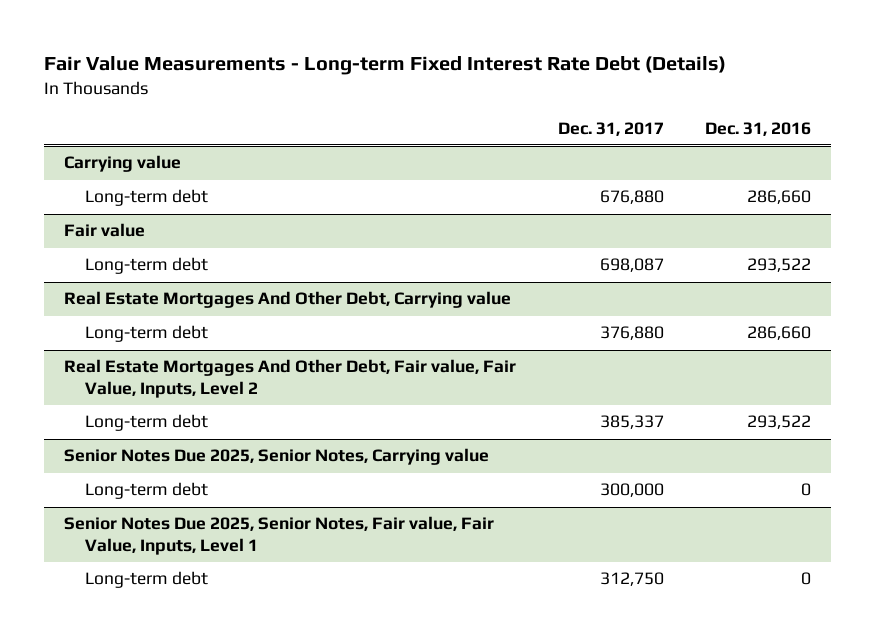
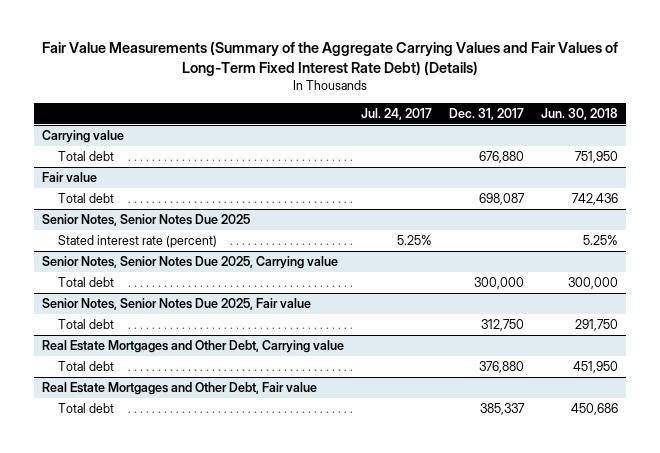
- Fair Value Measurements - Long-term Fixed Interest Rate Debt (Details)
+ Fair Value Measurements (Summary of the Aggregate Carrying Values and Fair Values of Long-Term Fixed Interest Rate Debt) (Details)
- | Dec. 31, 2017 | Dec. 31, 2016
+ | Jul. 24, 2017 | Dec. 31, 2017 | Jun. 30, 2018
@ Carrying value
- Long-term debt | 676,880 | 286,660
+ Total debt | | 676,880 | 751,950
@ Fair value
- Long-term debt | 698,087 | 293,522
- Real Estate Mortgages And Other Debt, Carrying value
- Long-term debt | 376,880 | 286,660
- Real Estate Mortgages And Other Debt, Fair value, Fair Value, Inputs, Level 2
- Long-term debt | 385,337 | 293,522
- Senior Notes Due 2025, Senior Notes, Carrying value
- Long-term debt | 300,000 | 0
- Senior Notes Due 2025, Senior Notes, Fair value, Fair Value, Inputs, Level 1
- Long-term debt | 312,750 | 0
@ Fair value
+ Total debt | | 698,087 | 742,436
+ Senior Notes, Senior Notes Due 2025
+ Stated interest rate (percent) | 5.25% | | 5.25%
+ Senior Notes, Senior Notes Due 2025, Carrying value
+ Total debt | | 300,000 | 300,000
+ Senior Notes, Senior Notes Due 2025, Fair value
+ Total debt | | 312,750 | 291,750
+ Real Estate Mortgages and Other Debt, Carrying value
+ Total debt | | 376,880 | 451,950
+ Real Estate Mortgages and Other Debt, Fair value
+ Total debt | | 385,337 | 450,686

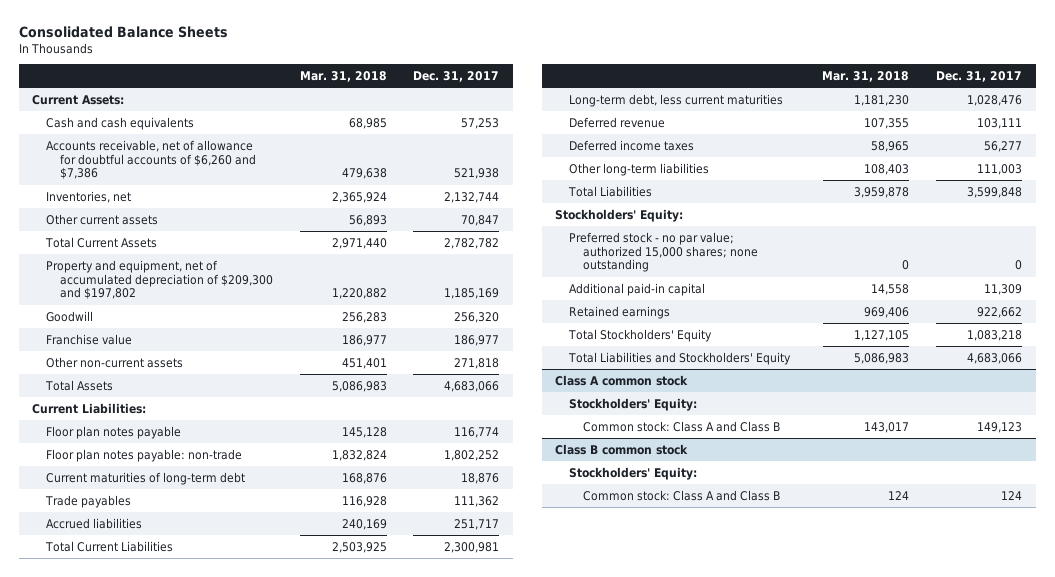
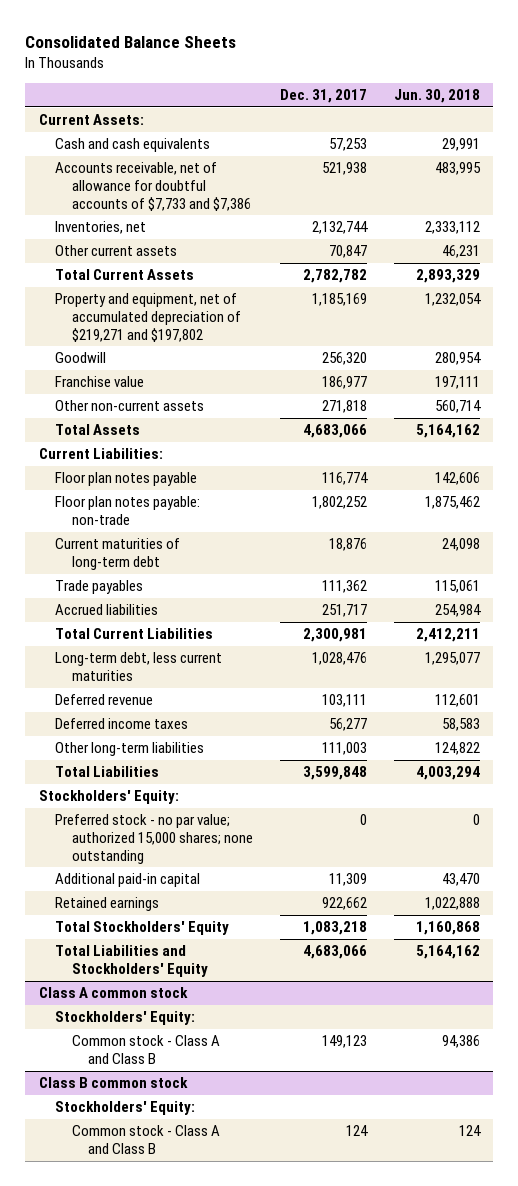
- | Mar. 31, 2018 | Dec. 31, 2017
+ | Dec. 31, 2017 | Jun. 30, 2018
- Accounts receivable, net of allowance for doubtful accounts of $6,260 and $7,386 | 479,638 | 521,938
+ Accounts receivable, net of allowance for doubtful accounts of $7,733 and $7,386 | 521,938 | 483,995
- Property and equipment, net of accumulated depreciation of $209,300 and $197,802 | 1,220,882 | 1,185,169
+ Property and equipment, net of accumulated depreciation of $219,271 and $197,802 | 1,185,169 | 1,232,054
@ Class A common stock
- Common stock: Class A and Class B | 143,017 | 149,123
+ Common stock - Class A and Class B | 149,123 | 94,386
@ Class B common stock
- Common stock: Class A and Class B | 124 | 124
+ Common stock - Class A and Class B | 124 | 124

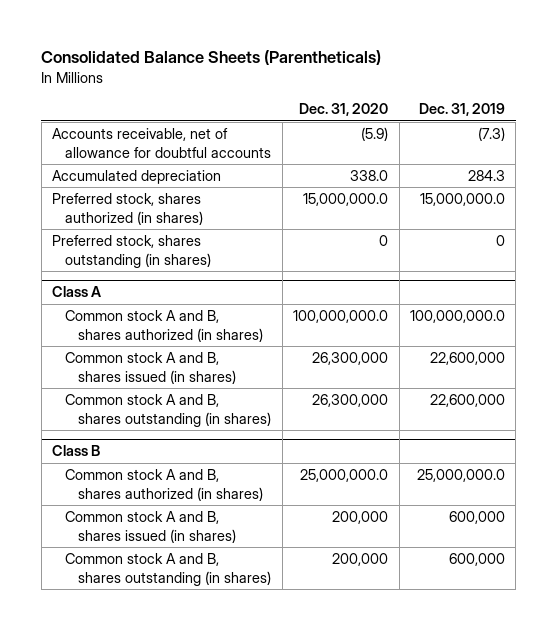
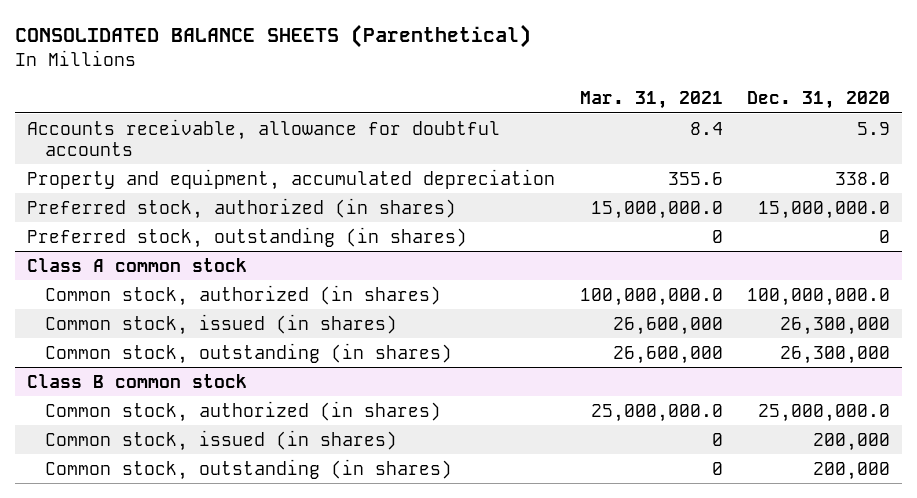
- Consolidated Balance Sheets (Parentheticals)
+ CONSOLIDATED BALANCE SHEETS (Parenthetical)
- | Dec. 31, 2020 | Dec. 31, 2019
+ | Mar. 31, 2021 | Dec. 31, 2020
- Accounts receivable, net of allowance for doubtful accounts | (5.9) | (7.3)
- Accumulated depreciation | 338.0 | 284.3
- Preferred stock, shares authorized (in shares) | 15,000,000.0 | 15,000,000.0
- Preferred stock, shares outstanding (in shares) | 0 | 0
- Class A
- Common stock A and B, shares authorized (in shares) | 100,000,000.0 | 100,000,000.0
- Common stock A and B, shares issued (in shares) | 26,300,000 | 22,600,000
- Common stock A and B, shares outstanding (in shares) | 26,300,000 | 22,600,000
- Class B
- Common stock A and B, shares authorized (in shares) | 25,000,000.0 | 25,000,000.0
- Common stock A and B, shares issued (in shares) | 200,000 | 600,000
- Common stock A and B, shares outstanding (in shares) | 200,000 | 600,000
+ Accounts receivable, allowance for doubtful accounts | 8.4 | 5.9
+ Property and equipment, accumulated depreciation | 355.6 | 338.0
+ Preferred stock, authorized (in shares) | 15,000,000.0 | 15,000,000.0
+ Preferred stock, outstanding (in shares) | 0 | 0
+ Class A common stock
+ Common stock, authorized (in shares) | 100,000,000.0 | 100,000,000.0
+ Common stock, issued (in shares) | 26,600,000 | 26,300,000
+ Common stock, outstanding (in shares) | 26,600,000 | 26,300,000
+ Class B common stock
+ Common stock, authorized (in shares) | 25,000,000.0 | 25,000,000.0
+ Common stock, issued (in shares) | 0 | 200,000
+ Common stock, outstanding (in shares) | 0 | 200,000

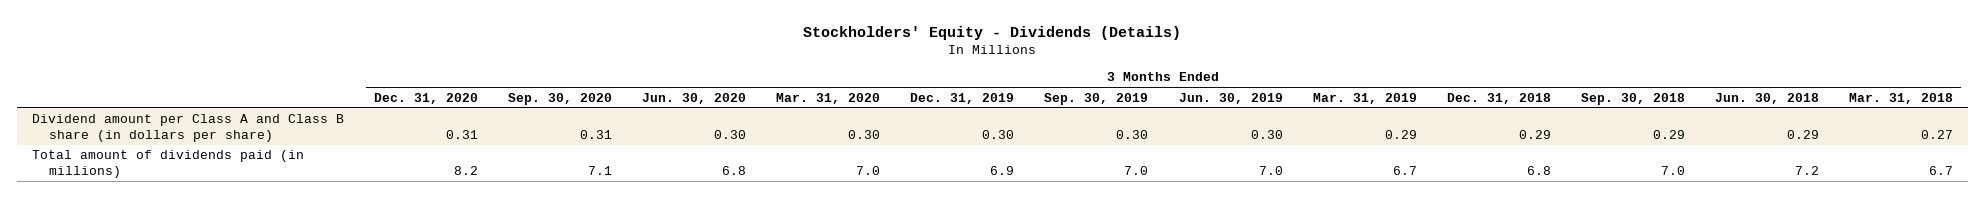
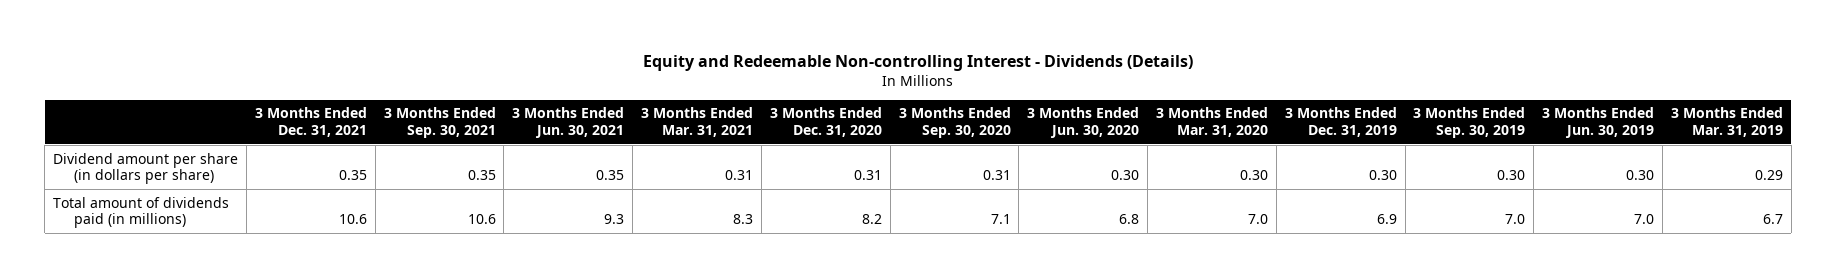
- Stockholders' Equity - Dividends (Details)
+ Equity and Redeemable Non-controlling Interest - Dividends (Details)
- | 3 Months Ended Dec. 31, 2020 | 3 Months Ended Sep. 30, 2020 | 3 Months Ended Jun. 30, 2020 | 3 Months Ended Mar. 31, 2020 | 3 Months Ended Dec. 31, 2019 | 3 Months Ended Sep. 30, 2019 | 3 Months Ended Jun. 30, 2019 | 3 Months Ended Mar. 31, 2019 | 3 Months Ended Dec. 31, 2018 | 3 Months Ended Sep. 30, 2018 | 3 Months Ended Jun. 30, 2018 | 3 Months Ended Mar. 31, 2018
+ | 3 Months Ended Dec. 31, 2021 | 3 Months Ended Sep. 30, 2021 | 3 Months Ended Jun. 30, 2021 | 3 Months Ended Mar. 31, 2021 | 3 Months Ended Dec. 31, 2020 | 3 Months Ended Sep. 30, 2020 | 3 Months Ended Jun. 30, 2020 | 3 Months Ended Mar. 31, 2020 | 3 Months Ended Dec. 31, 2019 | 3 Months Ended Sep. 30, 2019 | 3 Months Ended Jun. 30, 2019 | 3 Months Ended Mar. 31, 2019
- Dividend amount per Class A and Class B share (in dollars per share) | 0.31 | 0.31 | 0.30 | 0.30 | 0.30 | 0.30 | 0.30 | 0.29 | 0.29 | 0.29 | 0.29 | 0.27
+ Dividend amount per share (in dollars per share) | 0.35 | 0.35 | 0.35 | 0.31 | 0.31 | 0.31 | 0.30 | 0.30 | 0.30 | 0.30 | 0.30 | 0.29

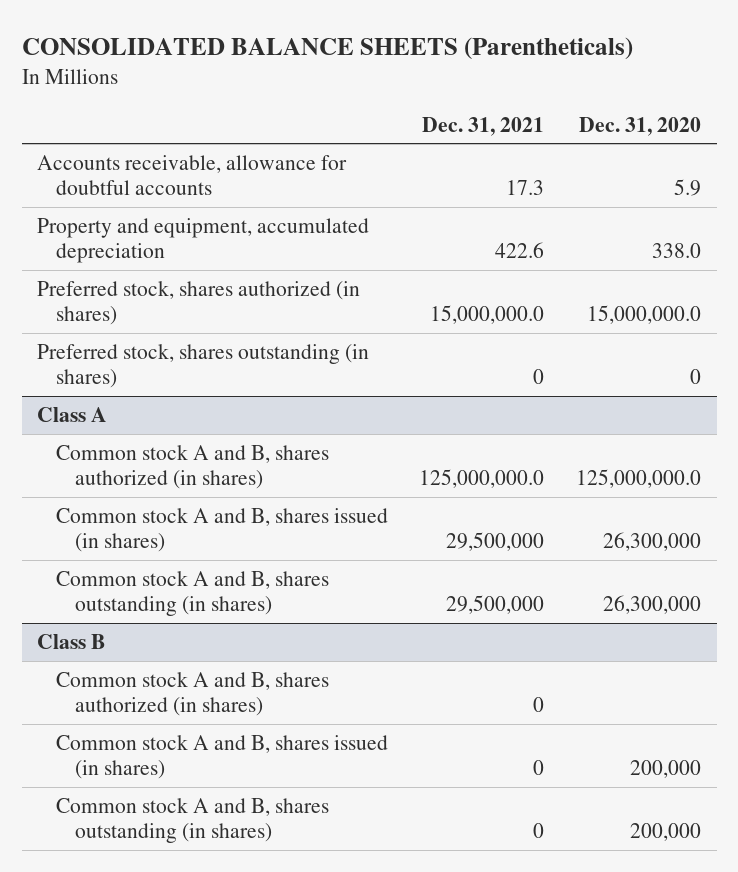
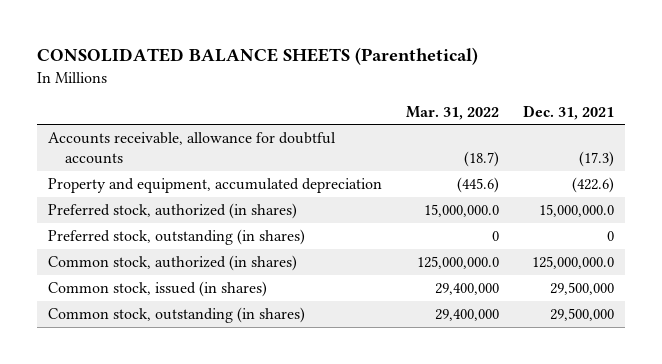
- CONSOLIDATED BALANCE SHEETS (Parentheticals)
+ CONSOLIDATED BALANCE SHEETS (Parenthetical)
- | Dec. 31, 2021 | Dec. 31, 2020
+ | Mar. 31, 2022 | Dec. 31, 2021
- Accounts receivable, allowance for doubtful accounts | 17.3 | 5.9
- Property and equipment, accumulated depreciation | 422.6 | 338.0
- Preferred stock, shares authorized (in shares) | 15,000,000.0 | 15,000,000.0
- Preferred stock, shares outstanding (in shares) | 0 | 0
- Class A
- Common stock A and B, shares authorized (in shares) | 125,000,000.0 | 125,000,000.0
- Common stock A and B, shares issued (in shares) | 29,500,000 | 26,300,000
- Common stock A and B, shares outstanding (in shares) | 29,500,000 | 26,300,000
- Class B
- Common stock A and B, shares authorized (in shares) | 0 |
- Common stock A and B, shares issued (in shares) | 0 | 200,000
- Common stock A and B, shares outstanding (in shares) | 0 | 200,000
+ Accounts receivable, allowance for doubtful accounts | (18.7) | (17.3)
+ Property and equipment, accumulated depreciation | (445.6) | (422.6)
+ Preferred stock, authorized (in shares) | 15,000,000.0 | 15,000,000.0
+ Preferred stock, outstanding (in shares) | 0 | 0
+ Common stock, authorized (in shares) | 125,000,000.0 | 125,000,000.0
+ Common stock, issued (in shares) | 29,400,000 | 29,500,000
+ Common stock, outstanding (in shares) | 29,400,000 | 29,500,000

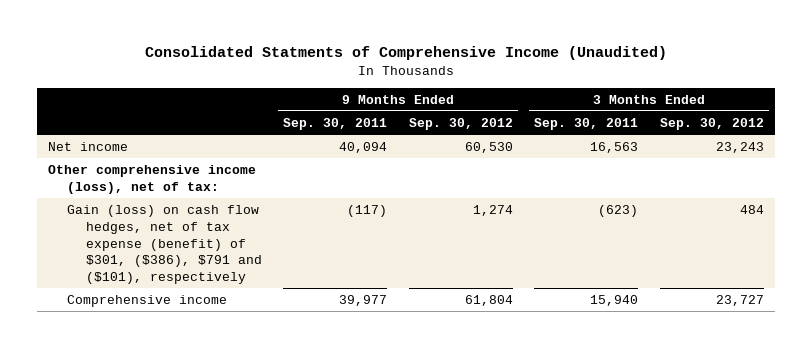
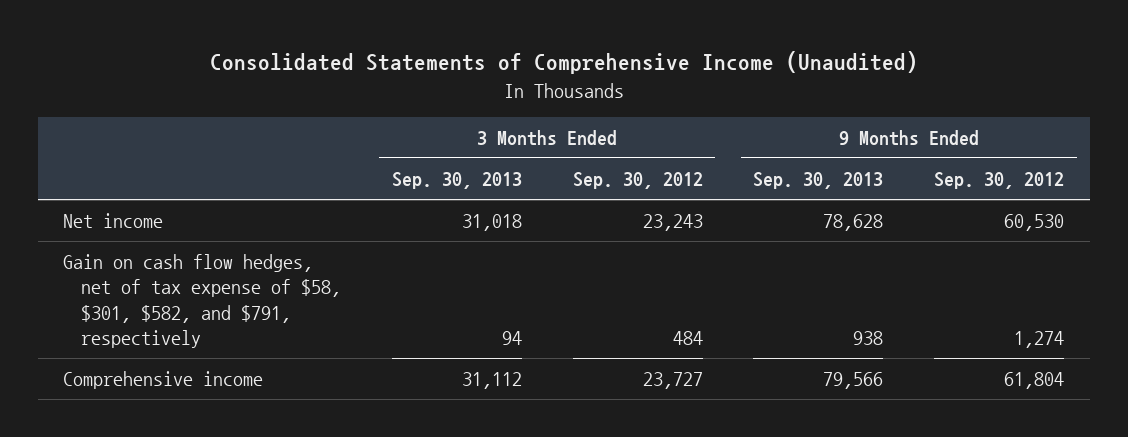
- Consolidated Statments of Comprehensive Income (Unaudited)
+ Consolidated Statements of Comprehensive Income (Unaudited)
- | 9 Months Ended Sep. 30, 2011 | 9 Months Ended Sep. 30, 2012 | 3 Months Ended Sep. 30, 2011 | 3 Months Ended Sep. 30, 2012
+ | 3 Months Ended Sep. 30, 2013 | 3 Months Ended Sep. 30, 2012 | 9 Months Ended Sep. 30, 2013 | 9 Months Ended Sep. 30, 2012
- Other comprehensive income (loss), net of tax:
- Gain (loss) on cash flow hedges, net of tax expense (benefit) of $301, ($386), $791 and ($101), respectively | (117) | 1,274 | (623) | 484
+ Gain on cash flow hedges, net of tax expense of $58, $301, $582, and $791, respectively | 94 | 484 | 938 | 1,274

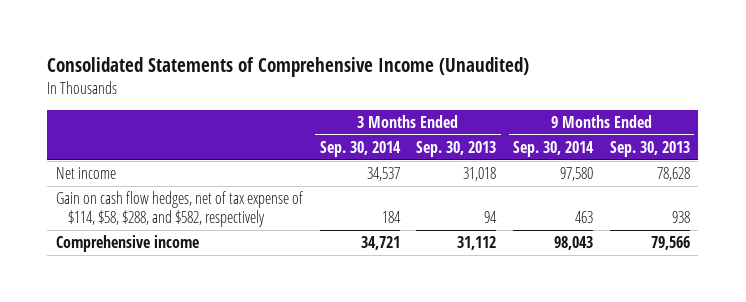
- | 3 Months Ended Sep. 30, 2013 | 3 Months Ended Sep. 30, 2012 | 9 Months Ended Sep. 30, 2013 | 9 Months Ended Sep. 30, 2012
+ | 3 Months Ended Sep. 30, 2014 | 3 Months Ended Sep. 30, 2013 | 9 Months Ended Sep. 30, 2014 | 9 Months Ended Sep. 30, 2013
- Gain on cash flow hedges, net of tax expense of $58, $301, $582, and $791, respectively | 94 | 484 | 938 | 1,274
+ Gain on cash flow hedges, net of tax expense of $114, $58, $288, and $582, respectively | 184 | 94 | 463 | 938

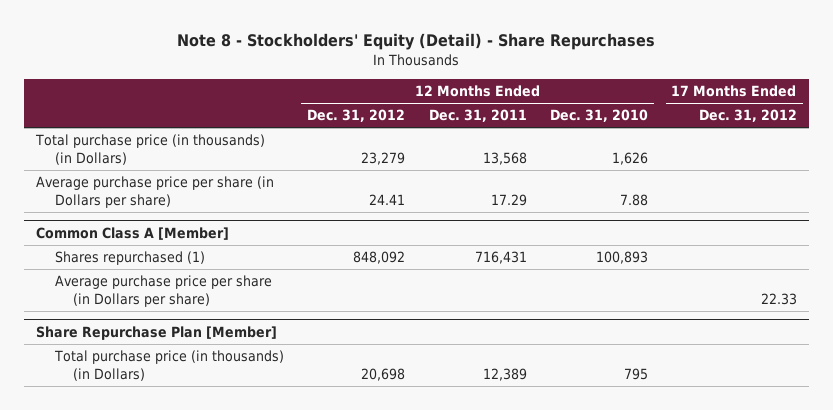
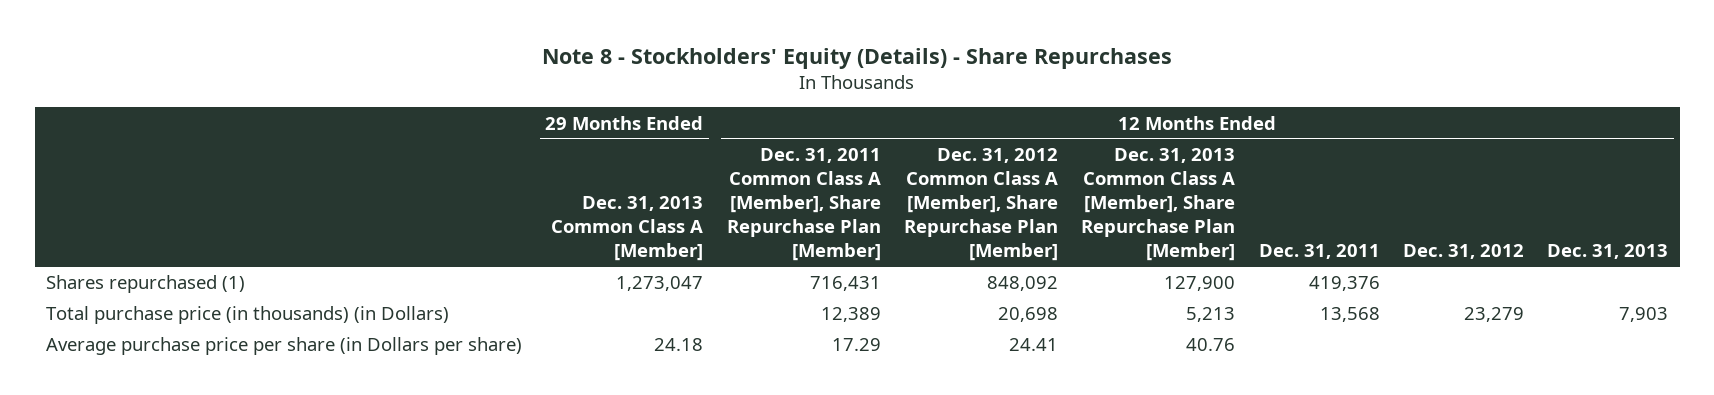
- Note 8 - Stockholders' Equity (Detail) - Share Repurchases
+ Note 8 - Stockholders' Equity (Details) - Share Repurchases
- | 12 Months Ended Dec. 31, 2012 | 12 Months Ended Dec. 31, 2011 | 12 Months Ended Dec. 31, 2010 | 17 Months Ended Dec. 31, 2012
+ | 29 Months Ended Dec. 31, 2013 Common Class A [Member] | 12 Months Ended Dec. 31, 2011 Common Class A [Member], Share Repurchase Plan [Member] | 12 Months Ended Dec. 31, 2012 Common Class A [Member], Share Repurchase Plan [Member] | 12 Months Ended Dec. 31, 2013 Common Class A [Member], Share Repurchase Plan [Member] | 12 Months Ended Dec. 31, 2011 | 12 Months Ended Dec. 31, 2012 | 12 Months Ended Dec. 31, 2013
+ Shares repurchased (1) | 1,273,047 | 716,431 | 848,092 | 127,900 | 419,376 | |
- Average purchase price per share (in Dollars per share) | 24.41 | 17.29 | 7.88 |
- Common Class A [Member]
- Shares repurchased (1) | 848,092 | 716,431 | 100,893 |
- Share Repurchase Plan [Member]
- Total purchase price (in thousands) (in Dollars) | 20,698 | 12,389 | 795 |

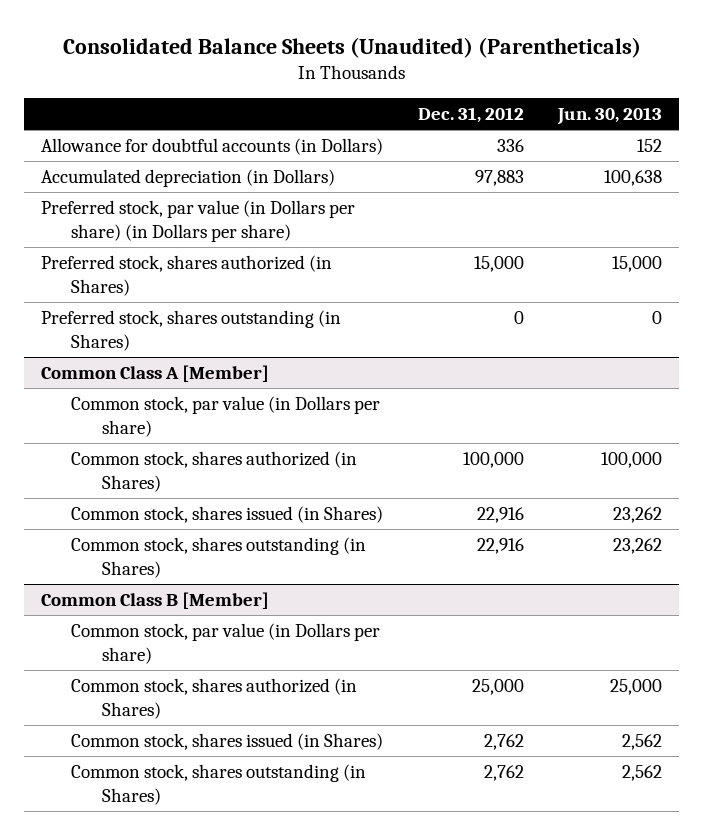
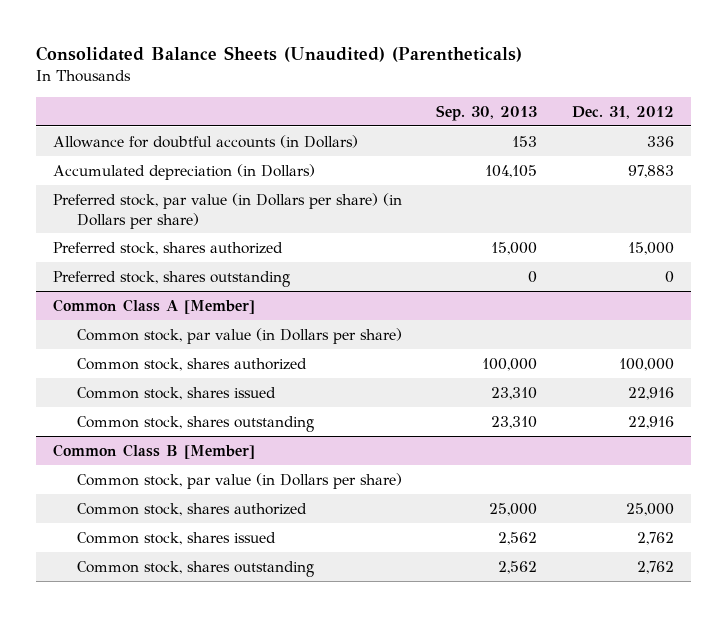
- | Dec. 31, 2012 | Jun. 30, 2013
+ | Sep. 30, 2013 | Dec. 31, 2012
- Preferred stock, shares authorized (in Shares) | 15,000 | 15,000
- Preferred stock, shares outstanding (in Shares) | 0 | 0
+ Preferred stock, shares authorized | 15,000 | 15,000
+ Preferred stock, shares outstanding | 0 | 0
@ Common Class A [Member]
- Common stock, shares authorized (in Shares) | 100,000 | 100,000
- Common stock, shares issued (in Shares) | 22,916 | 23,262
- Common stock, shares outstanding (in Shares) | 22,916 | 23,262
+ Common stock, shares authorized | 100,000 | 100,000
+ Common stock, shares issued | 23,310 | 22,916
+ Common stock, shares outstanding | 23,310 | 22,916
@ Common Class B [Member]
- Common stock, shares authorized (in Shares) | 25,000 | 25,000
- Common stock, shares issued (in Shares) | 2,762 | 2,562
- Common stock, shares outstanding (in Shares) | 2,762 | 2,562
+ Common stock, shares authorized | 25,000 | 25,000
+ Common stock, shares issued | 2,562 | 2,762
+ Common stock, shares outstanding | 2,562 | 2,762

